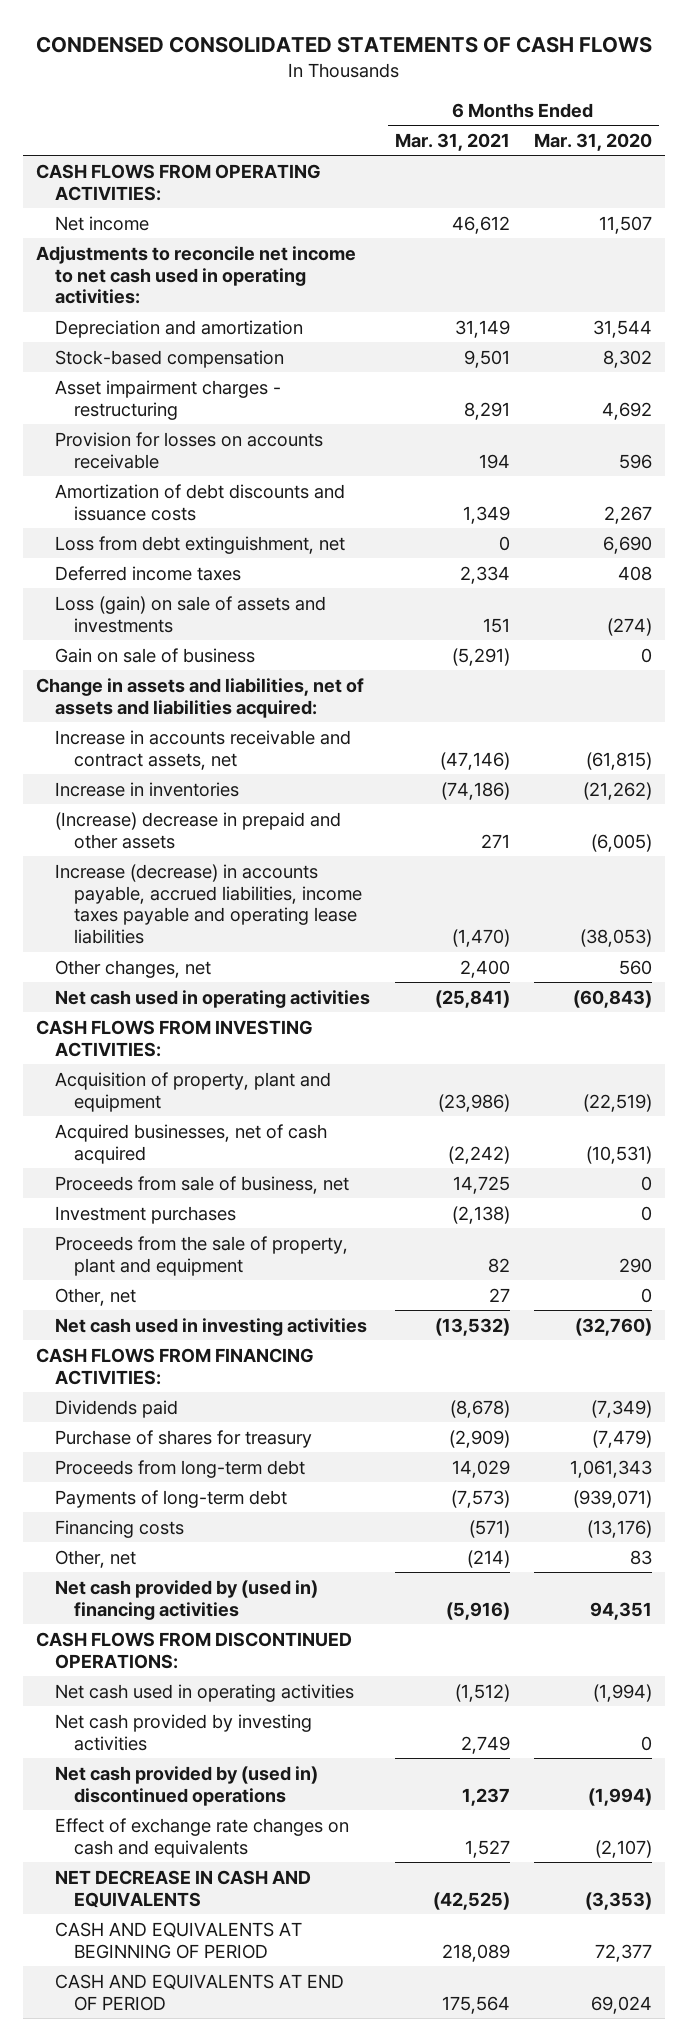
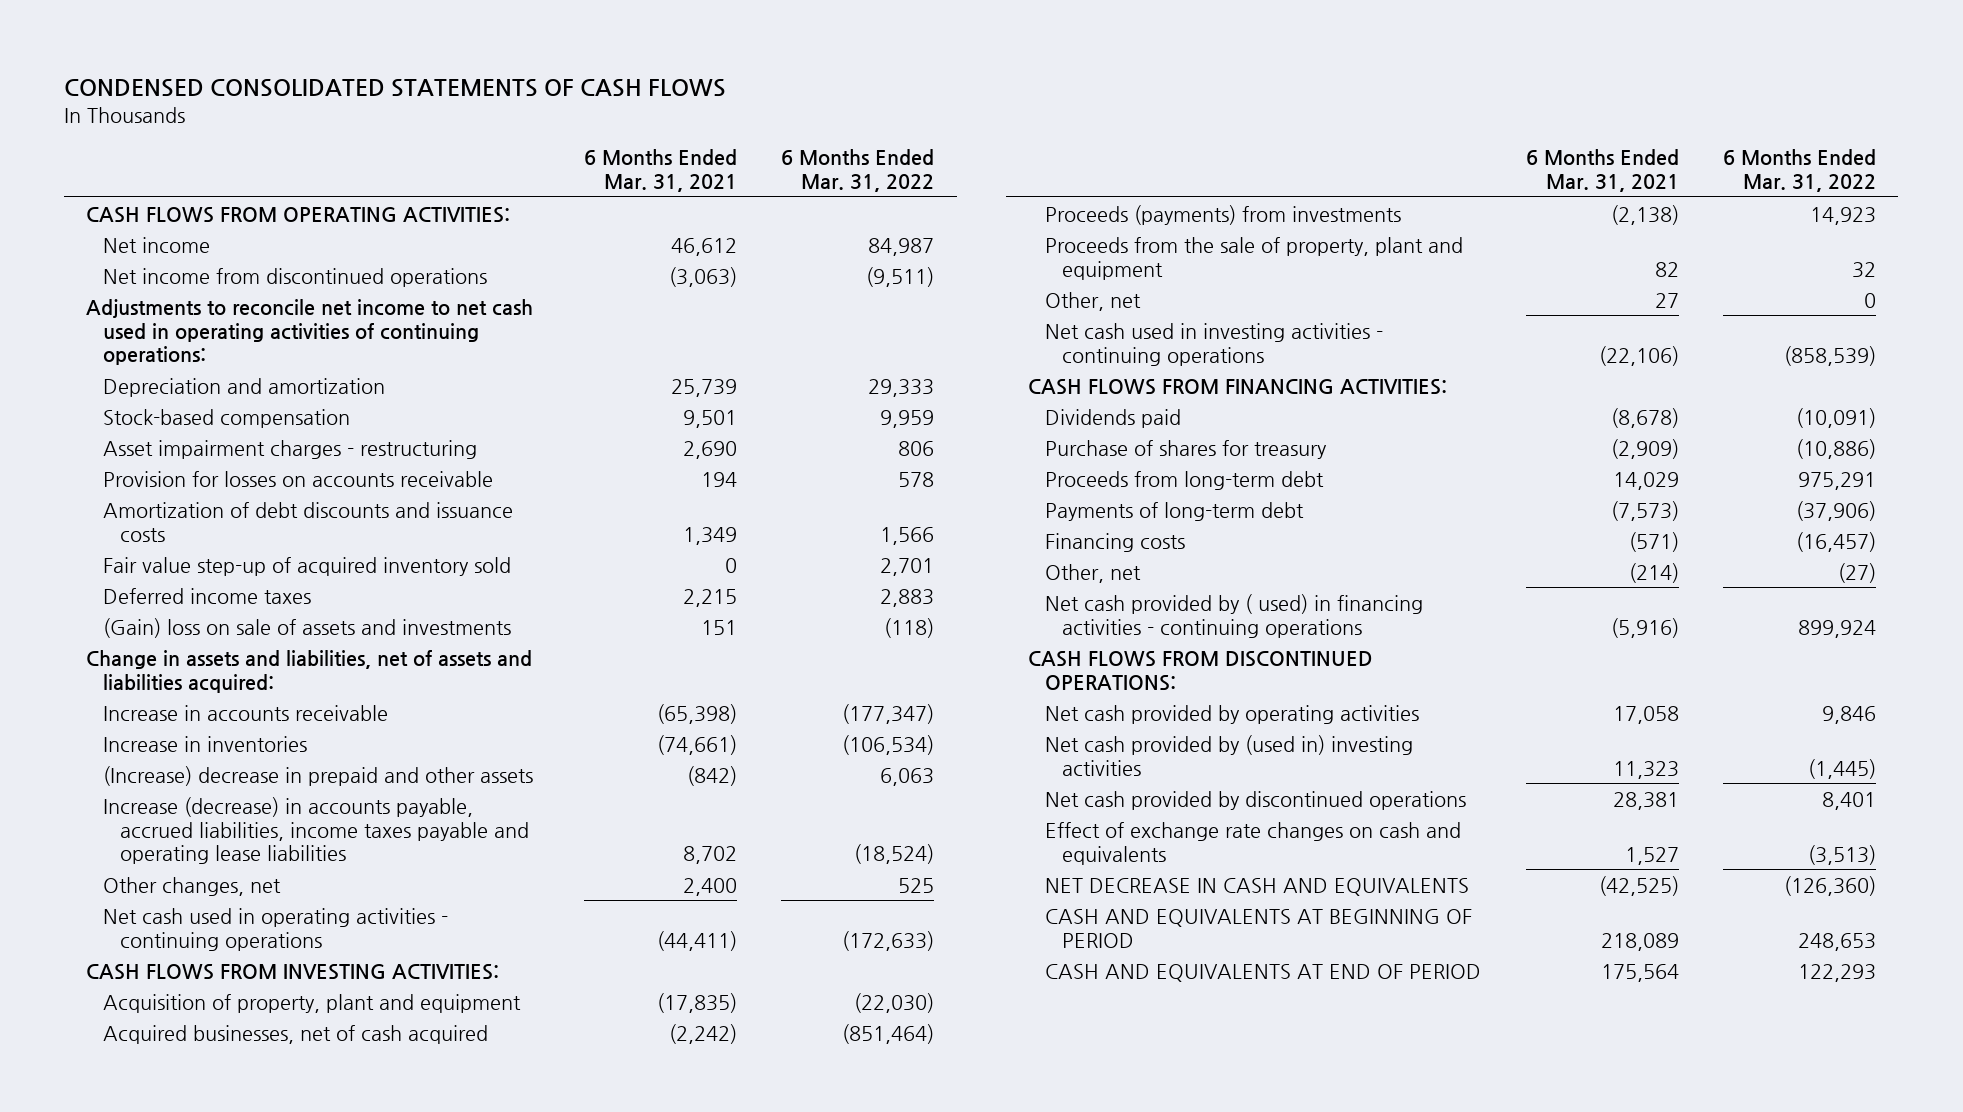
- | 6 Months Ended Mar. 31, 2021 | 6 Months Ended Mar. 31, 2020
+ | 6 Months Ended Mar. 31, 2021 | 6 Months Ended Mar. 31, 2022
- Adjustments to reconcile net income to net cash used in operating activities:
- Depreciation and amortization | 31,149 | 31,544
+ Net income from discontinued operations | (3,063) | (9,511)
+ Adjustments to reconcile net income to net cash used in operating activities of continuing operations:
+ Depreciation and amortization | 25,739 | 29,333
- Asset impairment charges - restructuring | 8,291 | 4,692
+ Asset impairment charges - restructuring | 2,690 | 806
- Loss from debt extinguishment, net | 0 | 6,690
- Deferred income taxes | 2,334 | 408
- Loss (gain) on sale of assets and investments | 151 | (274)
- Gain on sale of business | (5,291) | 0
+ Fair value step-up of acquired inventory sold | 0 | 2,701
+ Deferred income taxes | 2,215 | 2,883
+ (Gain) loss on sale of assets and investments | 151 | (118)
- Increase in accounts receivable and contract assets, net | (47,146) | (61,815)
- Increase in inventories | (74,186) | (21,262)
- (Increase) decrease in prepaid and other assets | 271 | (6,005)
- Increase (decrease) in accounts payable, accrued liabilities, income taxes payable and operating lease liabilities | (1,470) | (38,053)
+ Increase in accounts receivable | (65,398) | (177,347)
+ Increase in inventories | (74,661) | (106,534)
+ (Increase) decrease in prepaid and other assets | (842) | 6,063
+ Increase (decrease) in accounts payable, accrued liabilities, income taxes payable and operating lease liabilities | 8,702 | (18,524)
- Net cash used in operating activities | (25,841) | (60,843)
+ Net cash used in operating activities - continuing operations | (44,411) | (172,633)
- Acquisition of property, plant and equipment | (23,986) | (22,519)
+ Acquisition of property, plant and equipment | (17,835) | (22,030)
- Proceeds from sale of business, net | 14,725 | 0
- Investment purchases | (2,138) | 0
+ Proceeds (payments) from investments | (2,138) | 14,923
- Net cash used in investing activities | (13,532) | (32,760)
+ Net cash used in investing activities - continuing operations | (22,106) | (858,539)
- Net cash provided by (used in) financing activities | (5,916) | 94,351
+ Net cash provided by ( used) in financing activities - continuing operations | (5,916) | 899,924
- Net cash used in operating activities | (1,512) | (1,994)
- Net cash provided by investing activities | 2,749 | 0
- Net cash provided by (used in) discontinued operations | 1,237 | (1,994)
+ Net cash provided by operating activities | 17,058 | 9,846
+ Net cash provided by (used in) investing activities | 11,323 | (1,445)
+ Net cash provided by discontinued operations | 28,381 | 8,401

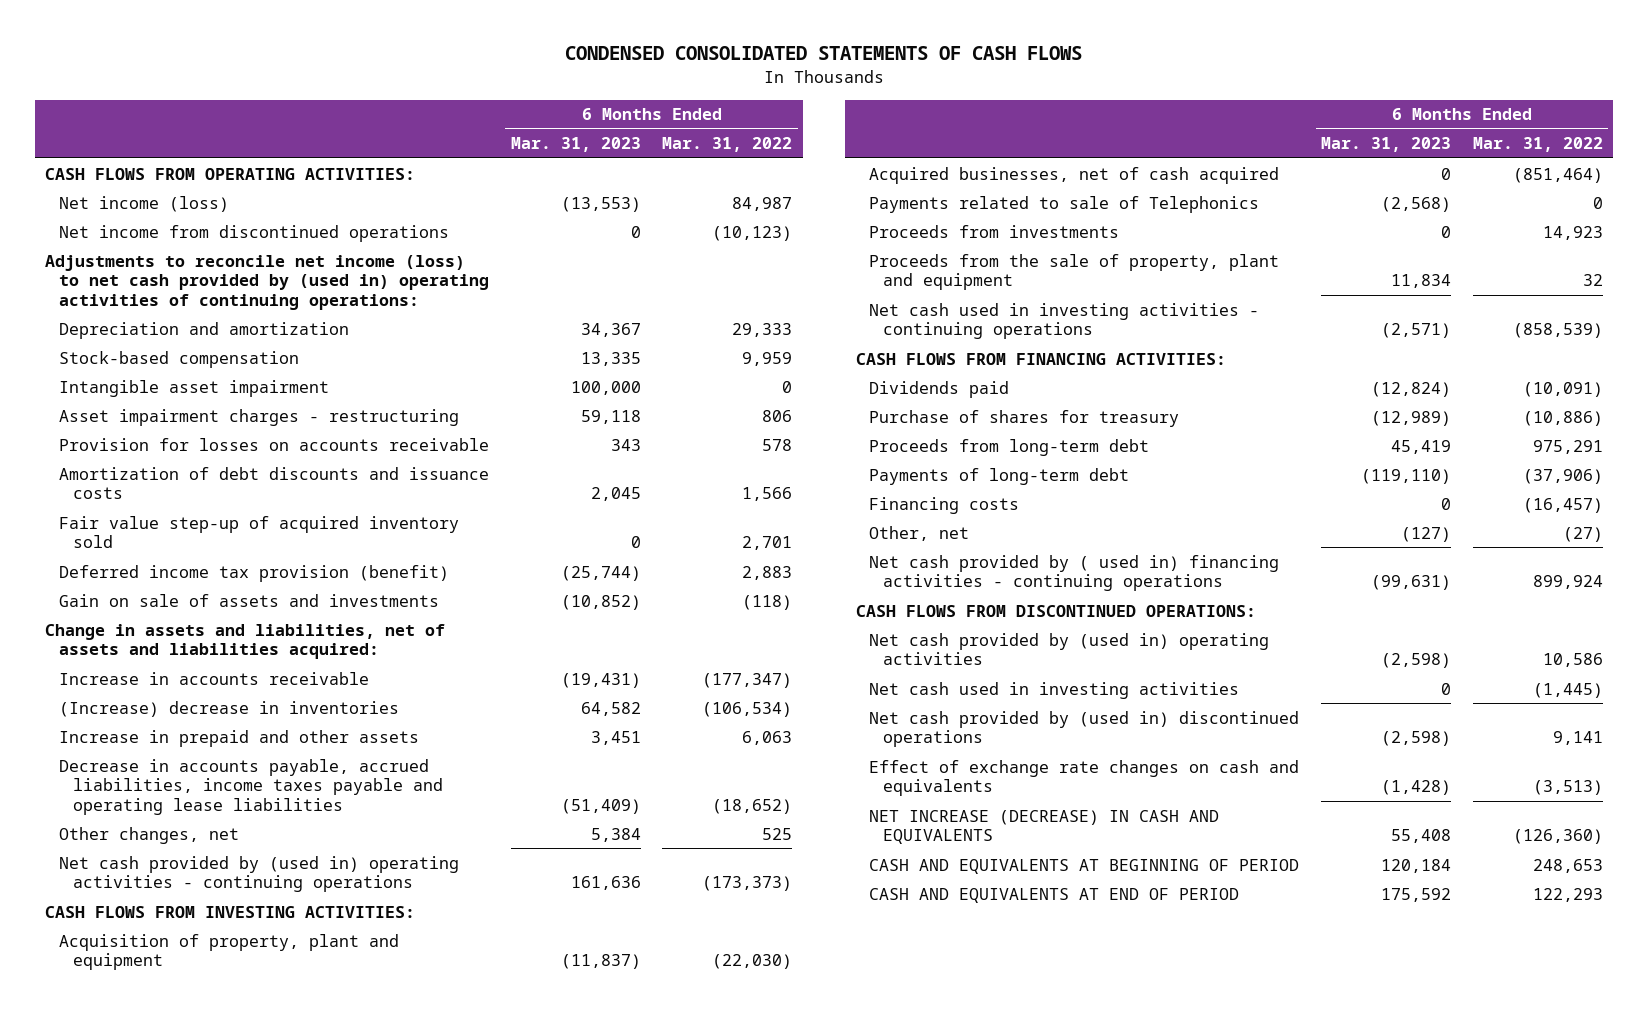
- | 6 Months Ended Mar. 31, 2021 | 6 Months Ended Mar. 31, 2022
+ | 6 Months Ended Mar. 31, 2023 | 6 Months Ended Mar. 31, 2022
- Net income | 46,612 | 84,987
- Net income from discontinued operations | (3,063) | (9,511)
- Adjustments to reconcile net income to net cash used in operating activities of continuing operations:
+ Net income (loss) | (13,553) | 84,987
+ Net income from discontinued operations | 0 | (10,123)
+ Adjustments to reconcile net income (loss) to net cash provided by (used in) operating activities of continuing operations:
+ Intangible asset impairment | 100,000 | 0
- Deferred income taxes | 2,215 | 2,883
- (Gain) loss on sale of assets and investments | 151 | (118)
+ Deferred income tax provision (benefit) | (25,744) | 2,883
+ Gain on sale of assets and investments | (10,852) | (118)
- Increase in inventories | (74,661) | (106,534)
- (Increase) decrease in prepaid and other assets | (842) | 6,063
- Increase (decrease) in accounts payable, accrued liabilities, income taxes payable and operating lease liabilities | 8,702 | (18,524)
+ (Increase) decrease in inventories | 64,582 | (106,534)
+ Increase in prepaid and other assets | 3,451 | 6,063
+ Decrease in accounts payable, accrued liabilities, income taxes payable and operating lease liabilities | (51,409) | (18,652)
- Net cash used in operating activities - continuing operations | (44,411) | (172,633)
+ Net cash provided by (used in) operating activities - continuing operations | 161,636 | (173,373)
- Proceeds (payments) from investments | (2,138) | 14,923
+ Payments related to sale of Telephonics | (2,568) | 0
+ Proceeds from investments | 0 | 14,923
- Other, net | 27 | 0
- Net cash provided by ( used) in financing activities - continuing operations | (5,916) | 899,924
+ Net cash provided by ( used in) financing activities - continuing operations | (99,631) | 899,924
- Net cash provided by operating activities | 17,058 | 9,846
- Net cash provided by (used in) investing activities | 11,323 | (1,445)
- Net cash provided by discontinued operations | 28,381 | 8,401
+ Net cash provided by (used in) operating activities | (2,598) | 10,586
+ Net cash used in investing activities | 0 | (1,445)
+ Net cash provided by (used in) discontinued operations | (2,598) | 9,141
- NET DECREASE IN CASH AND EQUIVALENTS | (42,525) | (126,360)
+ NET INCREASE (DECREASE) IN CASH AND EQUIVALENTS | 55,408 | (126,360)

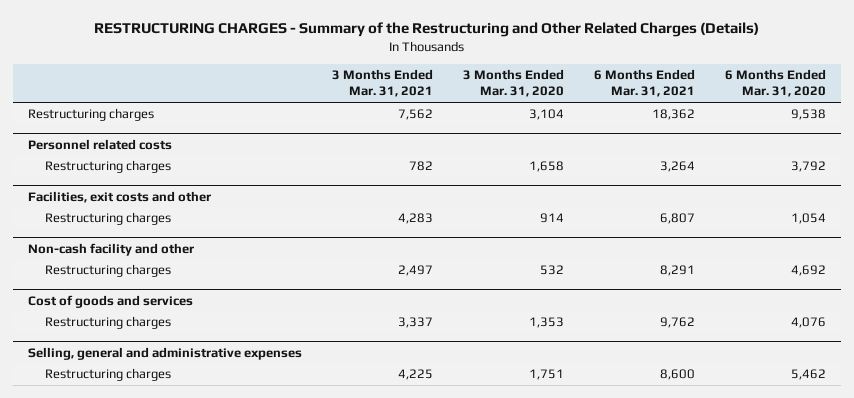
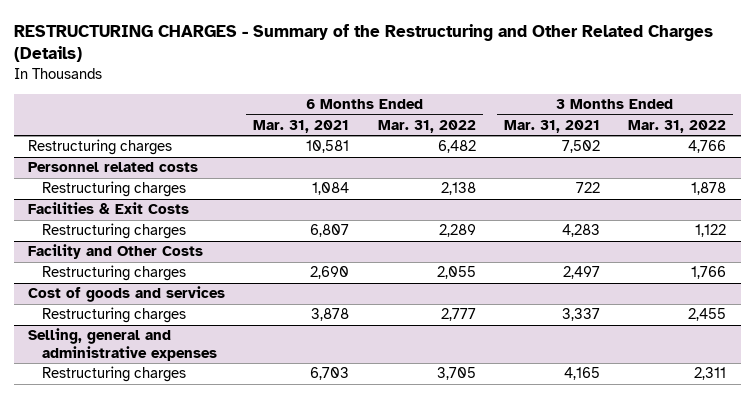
- | 3 Months Ended Mar. 31, 2021 | 3 Months Ended Mar. 31, 2020 | 6 Months Ended Mar. 31, 2021 | 6 Months Ended Mar. 31, 2020
+ | 6 Months Ended Mar. 31, 2021 | 6 Months Ended Mar. 31, 2022 | 3 Months Ended Mar. 31, 2021 | 3 Months Ended Mar. 31, 2022
- Restructuring charges | 7,562 | 3,104 | 18,362 | 9,538
+ Restructuring charges | 10,581 | 6,482 | 7,502 | 4,766
@ Personnel related costs
- Restructuring charges | 782 | 1,658 | 3,264 | 3,792
- Facilities, exit costs and other
@ Personnel related costs
+ Restructuring charges | 1,084 | 2,138 | 722 | 1,878
+ Facilities & Exit Costs
- Non-cash facility and other
- Restructuring charges | 2,497 | 532 | 8,291 | 4,692
+ Facility and Other Costs
+ Restructuring charges | 2,690 | 2,055 | 2,497 | 1,766
@ Cost of goods and services
- Restructuring charges | 3,337 | 1,353 | 9,762 | 4,076
+ Restructuring charges | 3,878 | 2,777 | 3,337 | 2,455
@ Selling, general and administrative expenses
- Restructuring charges | 4,225 | 1,751 | 8,600 | 5,462
+ Restructuring charges | 6,703 | 3,705 | 4,165 | 2,311

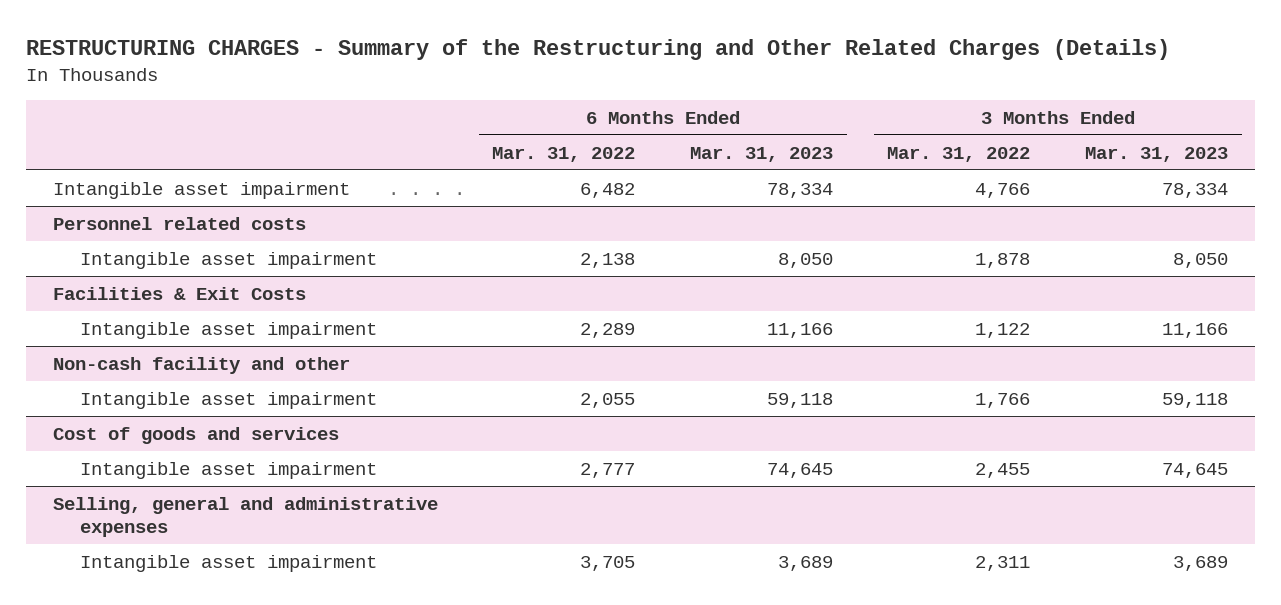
- | 6 Months Ended Mar. 31, 2021 | 6 Months Ended Mar. 31, 2022 | 3 Months Ended Mar. 31, 2021 | 3 Months Ended Mar. 31, 2022
+ | 6 Months Ended Mar. 31, 2022 | 6 Months Ended Mar. 31, 2023 | 3 Months Ended Mar. 31, 2022 | 3 Months Ended Mar. 31, 2023
- Restructuring charges | 10,581 | 6,482 | 7,502 | 4,766
+ Intangible asset impairment | 6,482 | 78,334 | 4,766 | 78,334
@ Personnel related costs
- Restructuring charges | 1,084 | 2,138 | 722 | 1,878
+ Intangible asset impairment | 2,138 | 8,050 | 1,878 | 8,050
@ Facilities & Exit Costs
- Restructuring charges | 6,807 | 2,289 | 4,283 | 1,122
- Facility and Other Costs
- Restructuring charges | 2,690 | 2,055 | 2,497 | 1,766
@ Facilities & Exit Costs
+ Intangible asset impairment | 2,289 | 11,166 | 1,122 | 11,166
+ Non-cash facility and other
+ Intangible asset impairment | 2,055 | 59,118 | 1,766 | 59,118
@ Cost of goods and services
- Restructuring charges | 3,878 | 2,777 | 3,337 | 2,455
+ Intangible asset impairment | 2,777 | 74,645 | 2,455 | 74,645
@ Selling, general and administrative expenses
- Restructuring charges | 6,703 | 3,705 | 4,165 | 2,311
+ Intangible asset impairment | 3,705 | 3,689 | 2,311 | 3,689

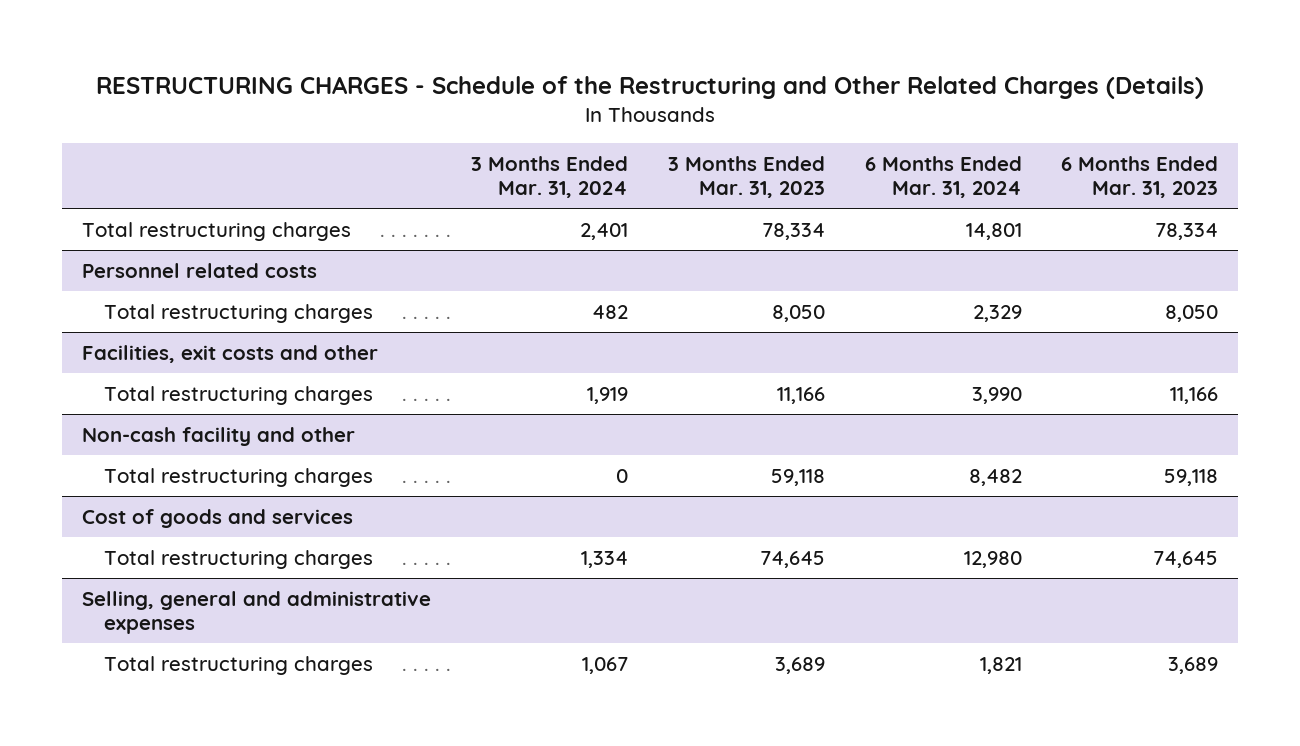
- RESTRUCTURING CHARGES - Summary of the Restructuring and Other Related Charges (Details)
+ RESTRUCTURING CHARGES - Schedule of the Restructuring and Other Related Charges (Details)
- | 6 Months Ended Mar. 31, 2022 | 6 Months Ended Mar. 31, 2023 | 3 Months Ended Mar. 31, 2022 | 3 Months Ended Mar. 31, 2023
+ | 3 Months Ended Mar. 31, 2024 | 3 Months Ended Mar. 31, 2023 | 6 Months Ended Mar. 31, 2024 | 6 Months Ended Mar. 31, 2023
- Intangible asset impairment | 6,482 | 78,334 | 4,766 | 78,334
+ Total restructuring charges | 2,401 | 78,334 | 14,801 | 78,334
@ Personnel related costs
- Intangible asset impairment | 2,138 | 8,050 | 1,878 | 8,050
- Facilities & Exit Costs
- Intangible asset impairment | 2,289 | 11,166 | 1,122 | 11,166
@ Personnel related costs
+ Total restructuring charges | 482 | 8,050 | 2,329 | 8,050
+ Facilities, exit costs and other
+ Total restructuring charges | 1,919 | 11,166 | 3,990 | 11,166
@ Non-cash facility and other
- Intangible asset impairment | 2,055 | 59,118 | 1,766 | 59,118
+ Total restructuring charges | 0 | 59,118 | 8,482 | 59,118
@ Cost of goods and services
- Intangible asset impairment | 2,777 | 74,645 | 2,455 | 74,645
+ Total restructuring charges | 1,334 | 74,645 | 12,980 | 74,645
@ Selling, general and administrative expenses
- Intangible asset impairment | 3,705 | 3,689 | 2,311 | 3,689
+ Total restructuring charges | 1,067 | 3,689 | 1,821 | 3,689

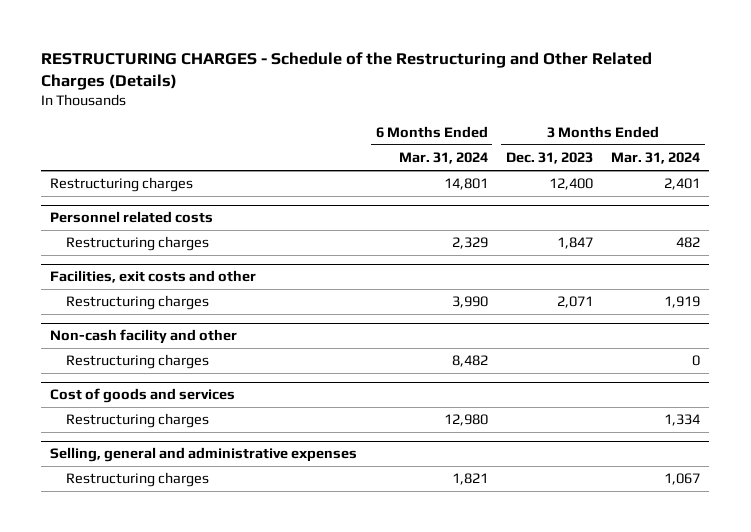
- | 3 Months Ended Mar. 31, 2024 | 3 Months Ended Mar. 31, 2023 | 6 Months Ended Mar. 31, 2024 | 6 Months Ended Mar. 31, 2023
+ | 6 Months Ended Mar. 31, 2024 | 3 Months Ended Dec. 31, 2023 | 3 Months Ended Mar. 31, 2024
- Total restructuring charges | 2,401 | 78,334 | 14,801 | 78,334
+ Restructuring charges | 14,801 | 12,400 | 2,401
@ Personnel related costs
- Total restructuring charges | 482 | 8,050 | 2,329 | 8,050
+ Restructuring charges | 2,329 | 1,847 | 482
@ Facilities, exit costs and other
- Total restructuring charges | 1,919 | 11,166 | 3,990 | 11,166
+ Restructuring charges | 3,990 | 2,071 | 1,919
@ Non-cash facility and other
- Total restructuring charges | 0 | 59,118 | 8,482 | 59,118
+ Restructuring charges | 8,482 | | 0
@ Cost of goods and services
- Total restructuring charges | 1,334 | 74,645 | 12,980 | 74,645
+ Restructuring charges | 12,980 | | 1,334
@ Selling, general and administrative expenses
- Total restructuring charges | 1,067 | 3,689 | 1,821 | 3,689
+ Restructuring charges | 1,821 | | 1,067

